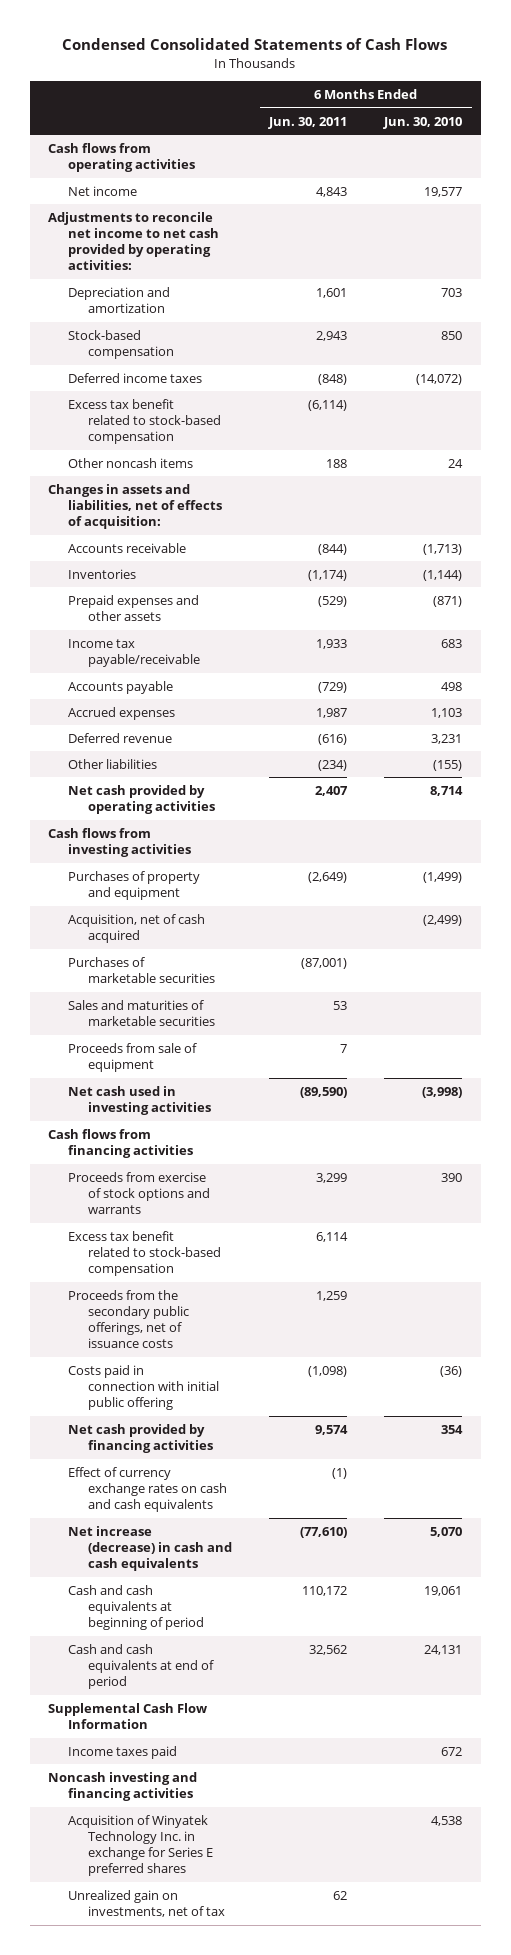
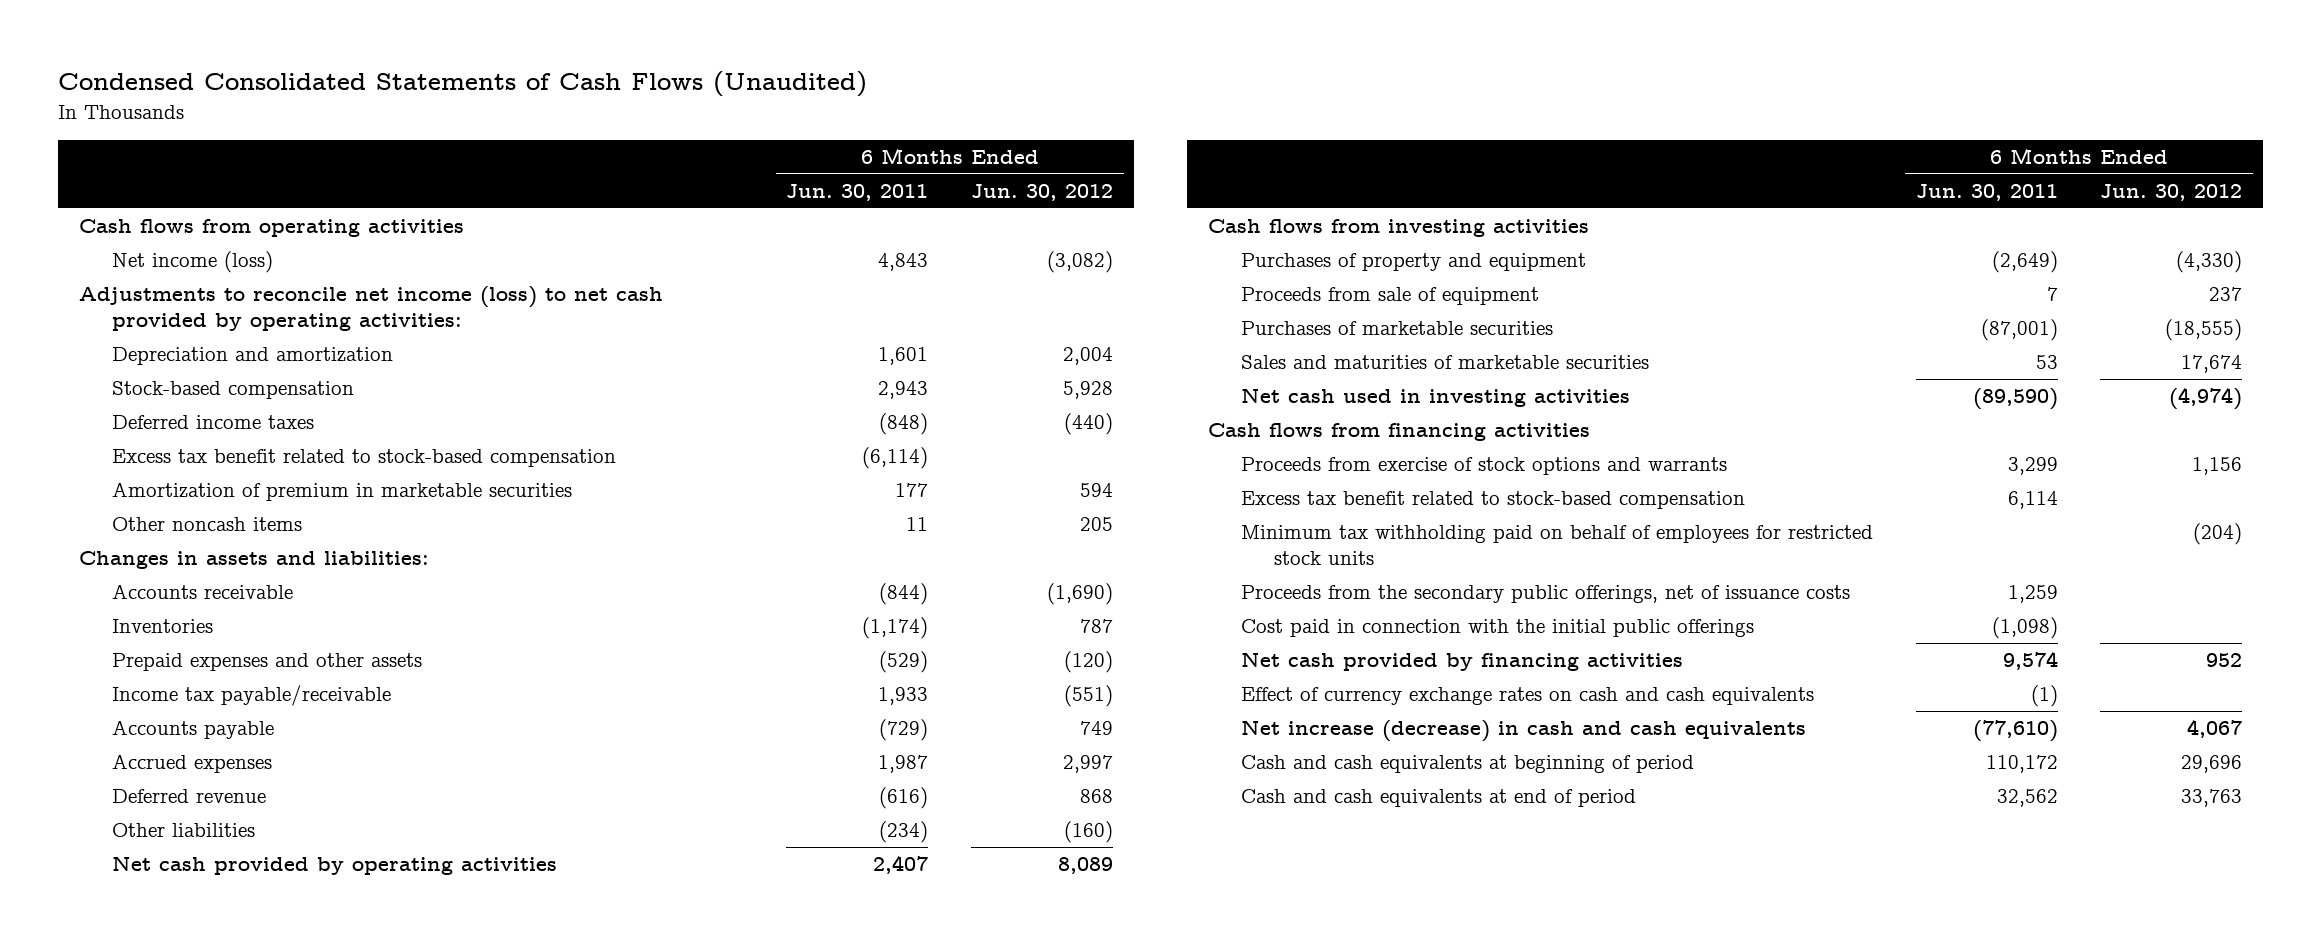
- Condensed Consolidated Statements of Cash Flows
+ Condensed Consolidated Statements of Cash Flows (Unaudited)
- | 6 Months Ended Jun. 30, 2011 | 6 Months Ended Jun. 30, 2010
+ | 6 Months Ended Jun. 30, 2011 | 6 Months Ended Jun. 30, 2012
- Net income | 4,843 | 19,577
- Adjustments to reconcile net income to net cash provided by operating activities:
+ Net income (loss) | 4,843 | (3,082)
+ Adjustments to reconcile net income (loss) to net cash provided by operating activities:
- Other noncash items | 188 | 24
- Changes in assets and liabilities, net of effects of acquisition:
+ Amortization of premium in marketable securities | 177 | 594
+ Other noncash items | 11 | 205
+ Changes in assets and liabilities:
- Acquisition, net of cash acquired | | (2,499)
moved up: Proceeds from sale of equipment | 7 | 237
+ Minimum tax withholding paid on behalf of employees for restricted stock units | | (204)
- Costs paid in connection with initial public offering | (1,098) | (36)
+ Cost paid in connection with the initial public offerings | (1,098) |
- Supplemental Cash Flow Information
- Income taxes paid | | 672
- Noncash investing and financing activities
- Acquisition of Winyatek Technology Inc. in exchange for Series E preferred shares | | 4,538
- Unrealized gain on investments, net of tax | 62 |

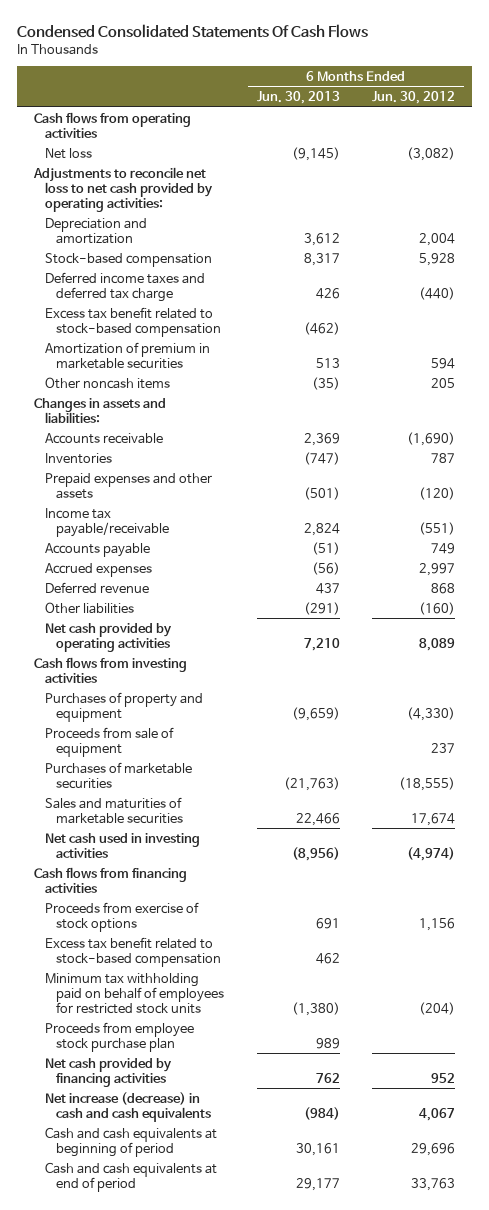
- Condensed Consolidated Statements of Cash Flows (Unaudited)
+ Condensed Consolidated Statements Of Cash Flows
- | 6 Months Ended Jun. 30, 2011 | 6 Months Ended Jun. 30, 2012
+ | 6 Months Ended Jun. 30, 2013 | 6 Months Ended Jun. 30, 2012
- Net income (loss) | 4,843 | (3,082)
- Adjustments to reconcile net income (loss) to net cash provided by operating activities:
+ Net loss | (9,145) | (3,082)
+ Adjustments to reconcile net loss to net cash provided by operating activities:
- Deferred income taxes | (848) | (440)
+ Deferred income taxes and deferred tax charge | 426 | (440)
- Proceeds from exercise of stock options and warrants | 3,299 | 1,156
+ Proceeds from exercise of stock options | 691 | 1,156
- Proceeds from the secondary public offerings, net of issuance costs | 1,259 |
- Cost paid in connection with the initial public offerings | (1,098) |
+ Proceeds from employee stock purchase plan | 989 |
- Effect of currency exchange rates on cash and cash equivalents | (1) |

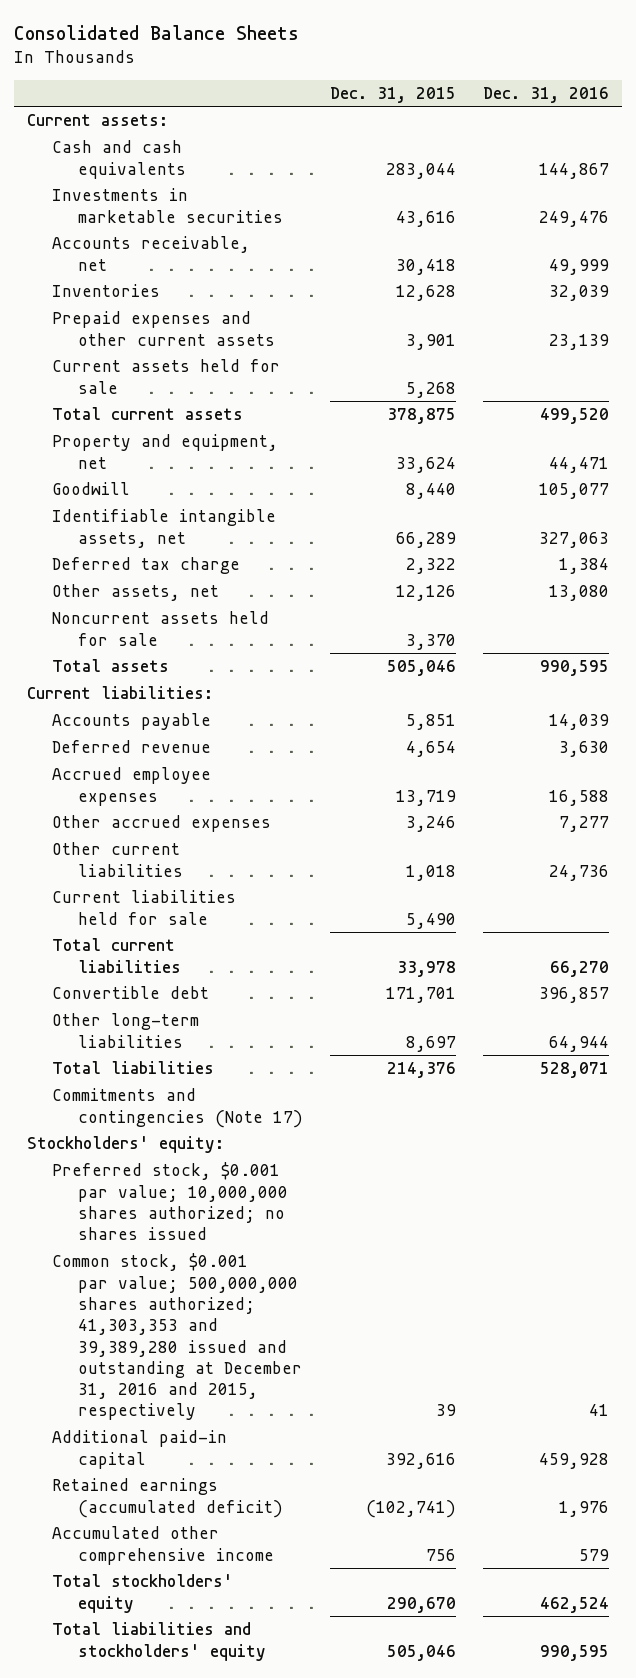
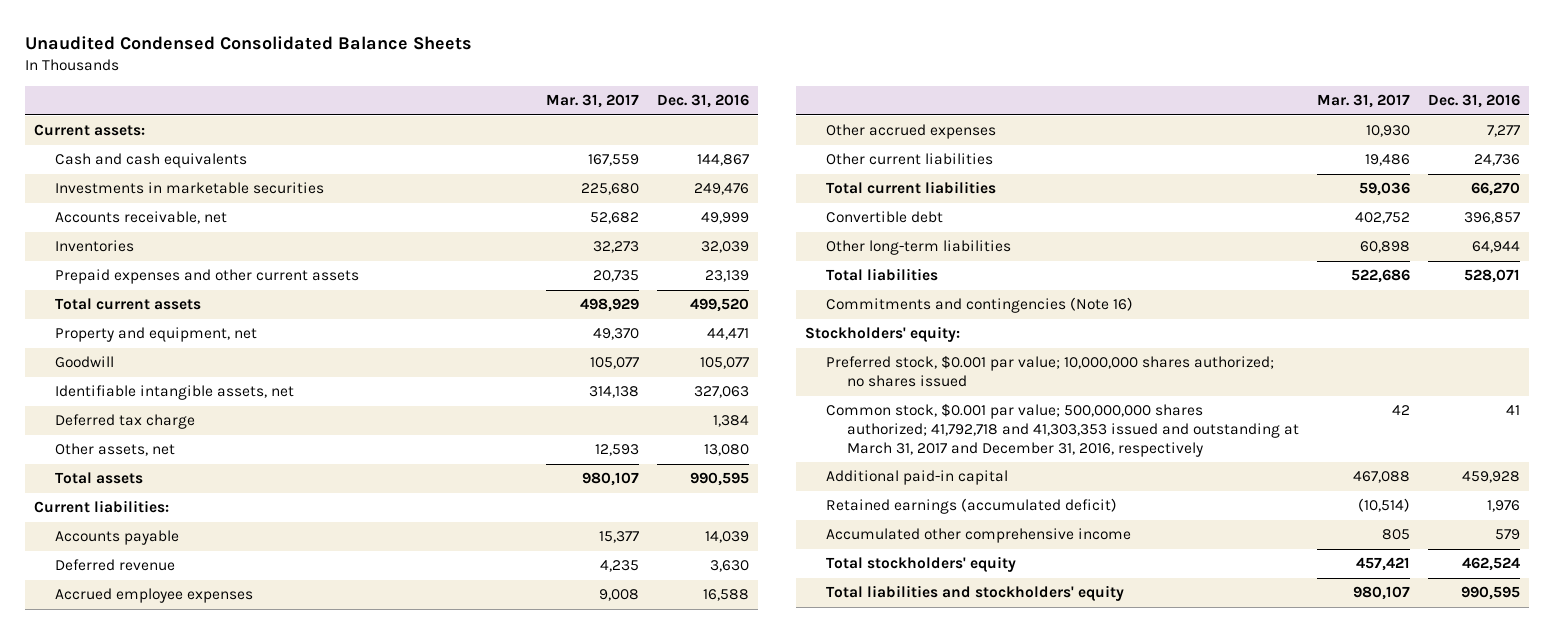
- Consolidated Balance Sheets
+ Unaudited Condensed Consolidated Balance Sheets
- | Dec. 31, 2015 | Dec. 31, 2016
+ | Mar. 31, 2017 | Dec. 31, 2016
- Current assets held for sale | 5,268 |
- Noncurrent assets held for sale | 3,370 |
- Current liabilities held for sale | 5,490 |
- Commitments and contingencies (Note 17)
+ Commitments and contingencies (Note 16)
- Common stock, $0.001 par value; 500,000,000 shares authorized; 41,303,353 and 39,389,280 issued and outstanding at December 31, 2016 and 2015, respectively | 39 | 41
+ Common stock, $0.001 par value; 500,000,000 shares authorized; 41,792,718 and 41,303,353 issued and outstanding at March 31, 2017 and December 31, 2016, respectively | 42 | 41

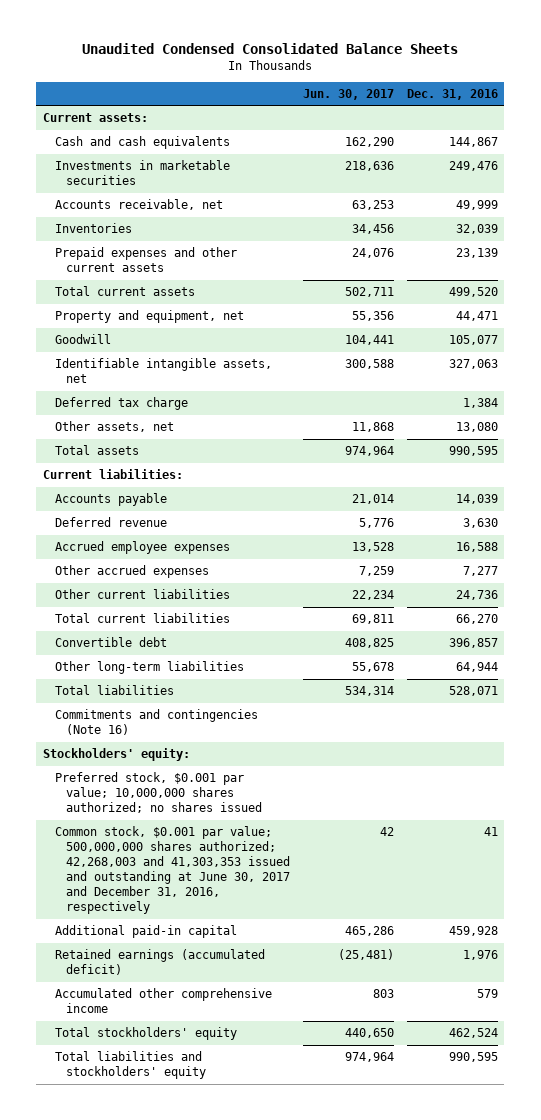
- | Mar. 31, 2017 | Dec. 31, 2016
+ | Jun. 30, 2017 | Dec. 31, 2016
- Common stock, $0.001 par value; 500,000,000 shares authorized; 41,792,718 and 41,303,353 issued and outstanding at March 31, 2017 and December 31, 2016, respectively | 42 | 41
+ Common stock, $0.001 par value; 500,000,000 shares authorized; 42,268,003 and 41,303,353 issued and outstanding at June 30, 2017 and December 31, 2016, respectively | 42 | 41

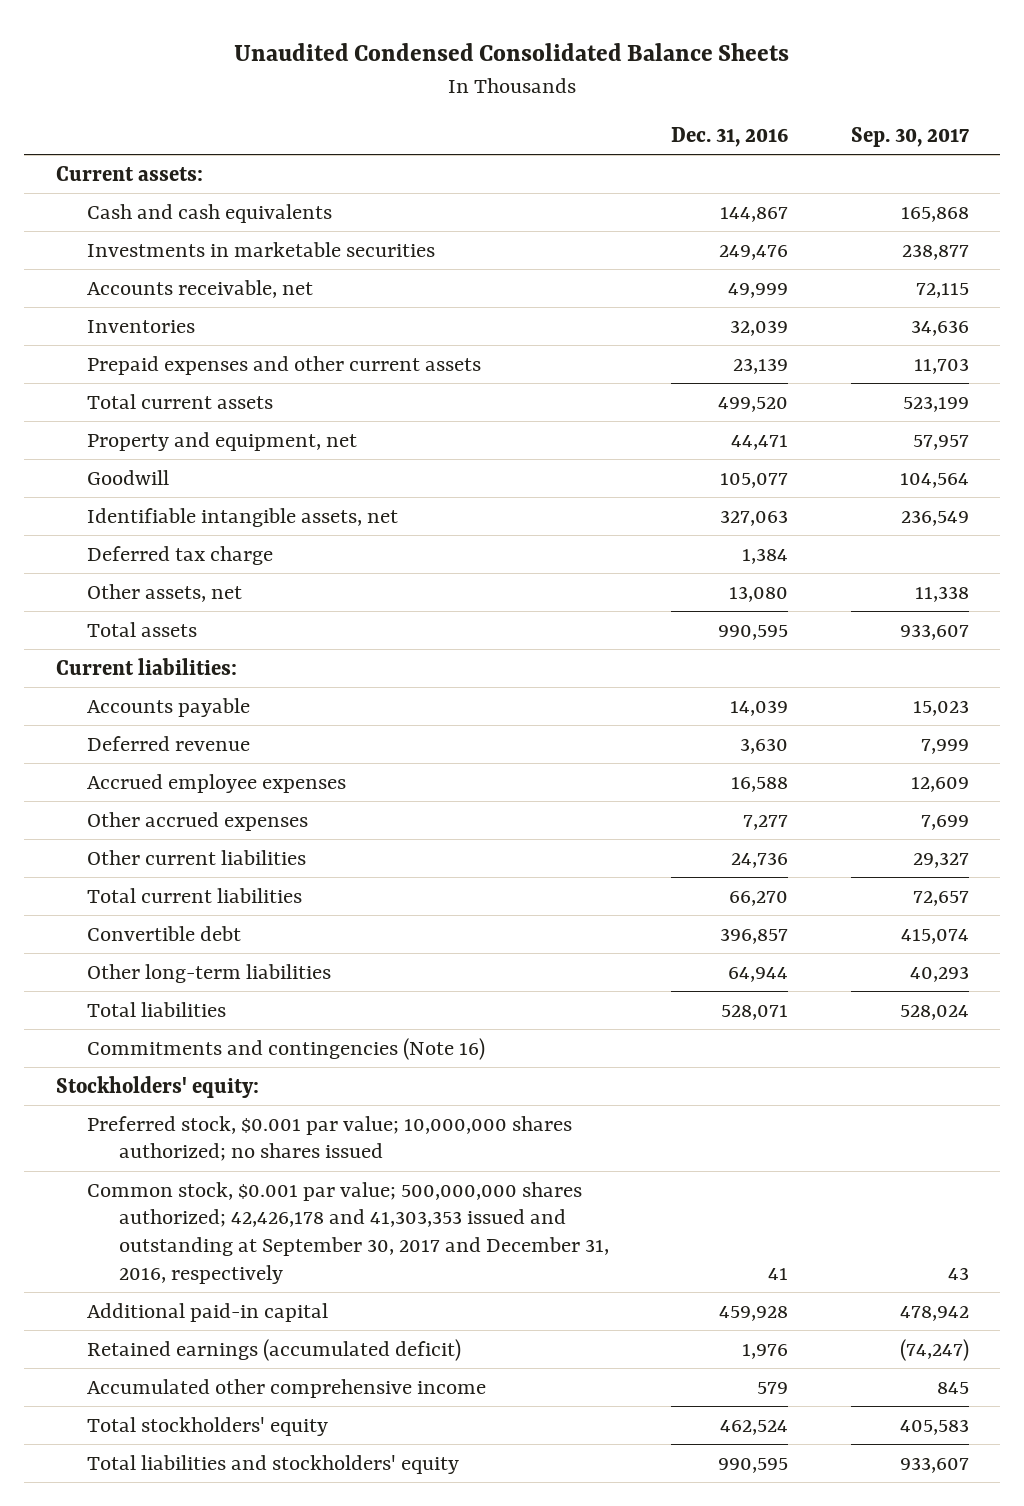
- | Jun. 30, 2017 | Dec. 31, 2016
+ | Dec. 31, 2016 | Sep. 30, 2017
- Common stock, $0.001 par value; 500,000,000 shares authorized; 42,268,003 and 41,303,353 issued and outstanding at June 30, 2017 and December 31, 2016, respectively | 42 | 41
+ Common stock, $0.001 par value; 500,000,000 shares authorized; 42,426,178 and 41,303,353 issued and outstanding at September 30, 2017 and December 31, 2016, respectively | 41 | 43

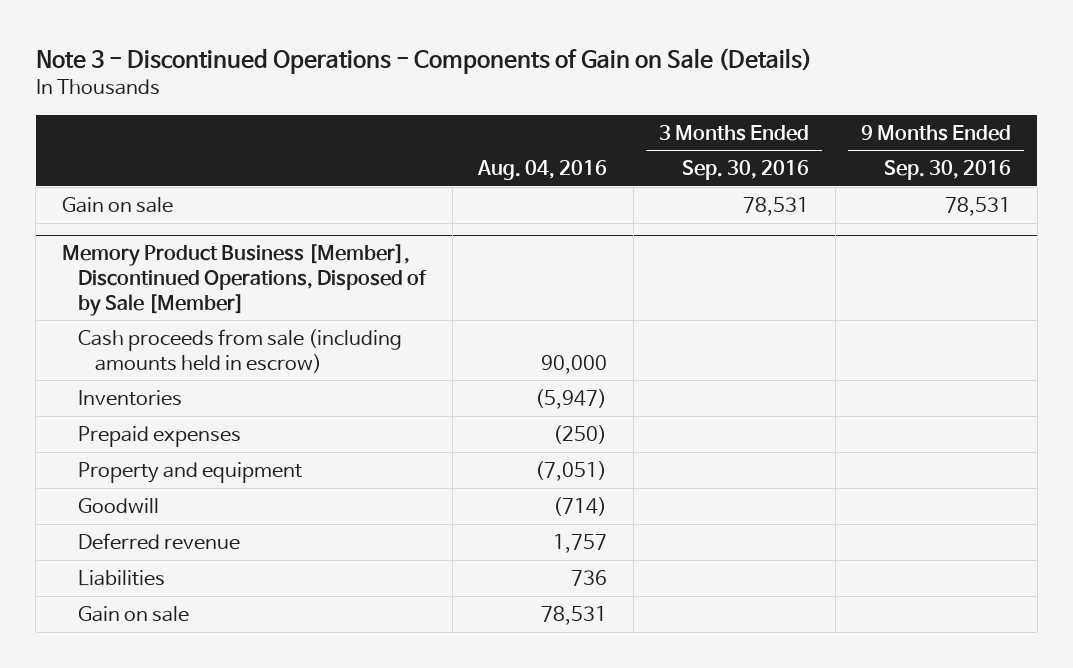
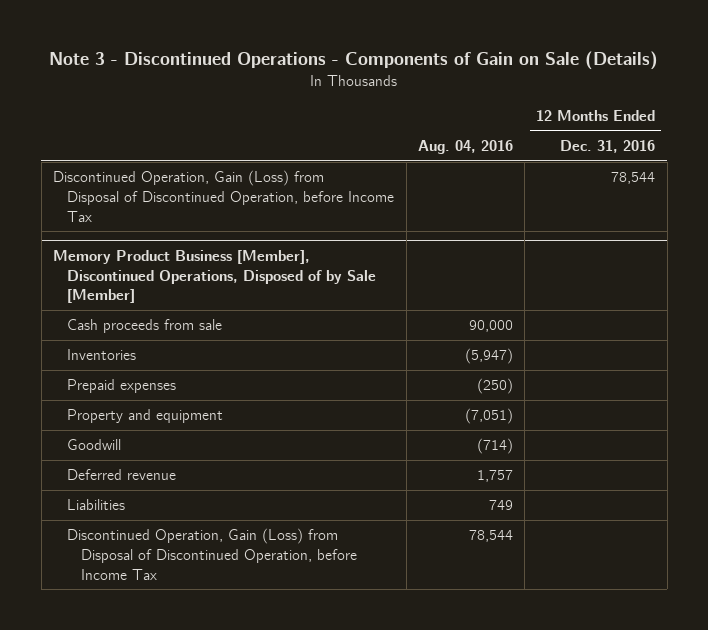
- | Aug. 04, 2016 | 3 Months Ended Sep. 30, 2016 | 9 Months Ended Sep. 30, 2016
+ | Aug. 04, 2016 | 12 Months Ended Dec. 31, 2016
- Gain on sale | | 78,531 | 78,531
+ Discontinued Operation, Gain (Loss) from Disposal of Discontinued Operation, before Income Tax | | 78,544
@ Memory Product Business [Member], Discontinued Operations, Disposed of by Sale [Member]
- Cash proceeds from sale (including amounts held in escrow) | 90,000 | |
+ Cash proceeds from sale | 90,000 |
- Liabilities | 736 | |
- Gain on sale | 78,531 | |
+ Liabilities | 749 |
+ Discontinued Operation, Gain (Loss) from Disposal of Discontinued Operation, before Income Tax | 78,544 |

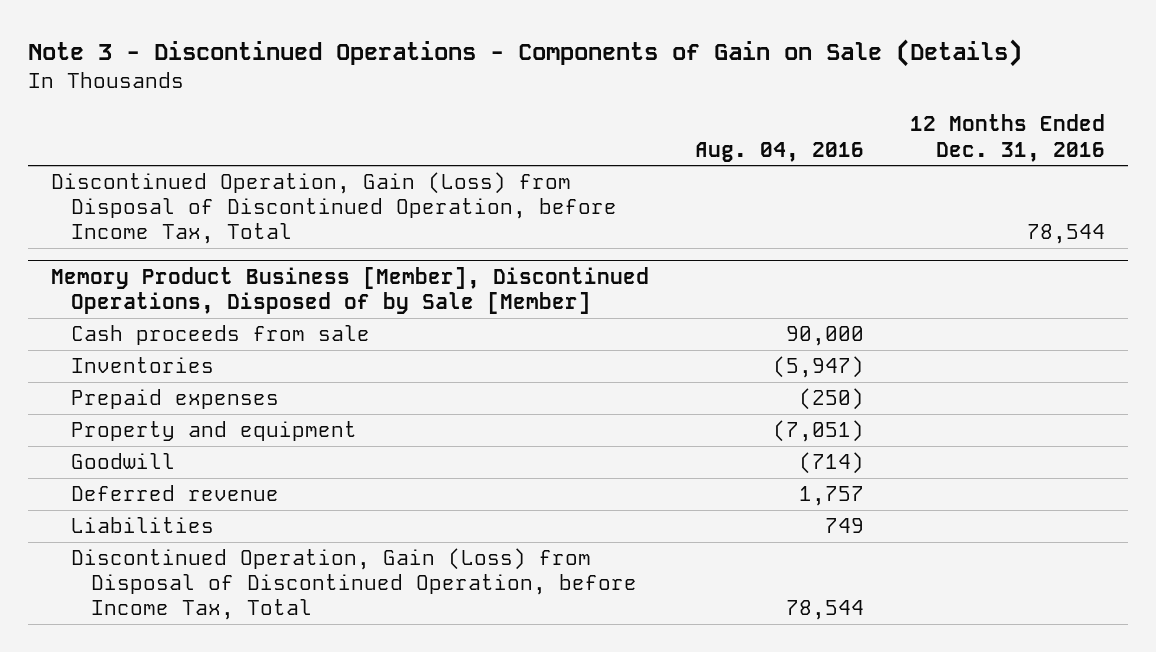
- Discontinued Operation, Gain (Loss) from Disposal of Discontinued Operation, before Income Tax | | 78,544
+ Discontinued Operation, Gain (Loss) from Disposal of Discontinued Operation, before Income Tax, Total | | 78,544
@ Memory Product Business [Member], Discontinued Operations, Disposed of by Sale [Member]
- Discontinued Operation, Gain (Loss) from Disposal of Discontinued Operation, before Income Tax | 78,544 |
+ Discontinued Operation, Gain (Loss) from Disposal of Discontinued Operation, before Income Tax, Total | 78,544 |

